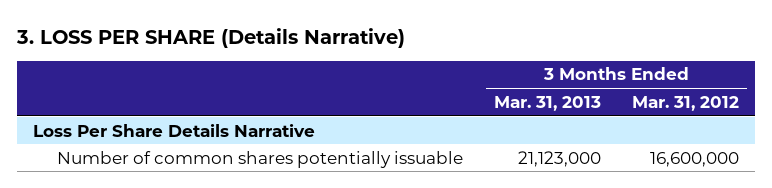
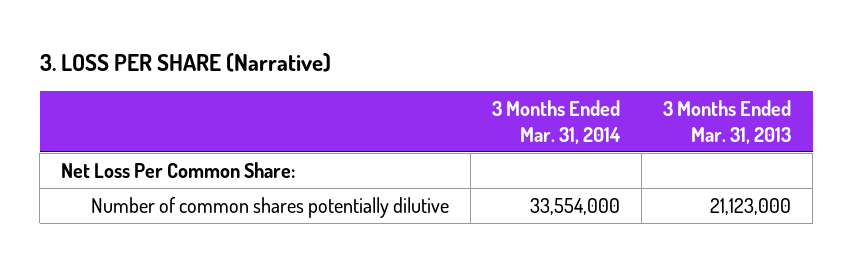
- 3. LOSS PER SHARE (Details Narrative)
+ 3. LOSS PER SHARE (Narrative)
- | 3 Months Ended Mar. 31, 2013 | 3 Months Ended Mar. 31, 2012
+ | 3 Months Ended Mar. 31, 2014 | 3 Months Ended Mar. 31, 2013
- Loss Per Share Details Narrative
- Number of common shares potentially issuable | 21,123,000 | 16,600,000
+ Net Loss Per Common Share:
+ Number of common shares potentially dilutive | 33,554,000 | 21,123,000

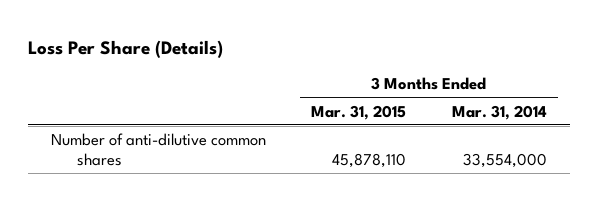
- 3. LOSS PER SHARE (Narrative)
+ Loss Per Share (Details)
- | 3 Months Ended Mar. 31, 2014 | 3 Months Ended Mar. 31, 2013
+ | 3 Months Ended Mar. 31, 2015 | 3 Months Ended Mar. 31, 2014
- Net Loss Per Common Share:
- Number of common shares potentially dilutive | 33,554,000 | 21,123,000
+ Number of anti-dilutive common shares | 45,878,110 | 33,554,000

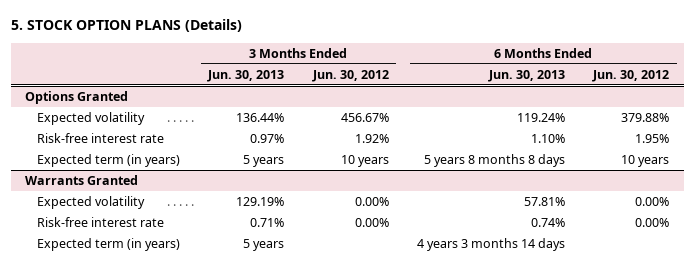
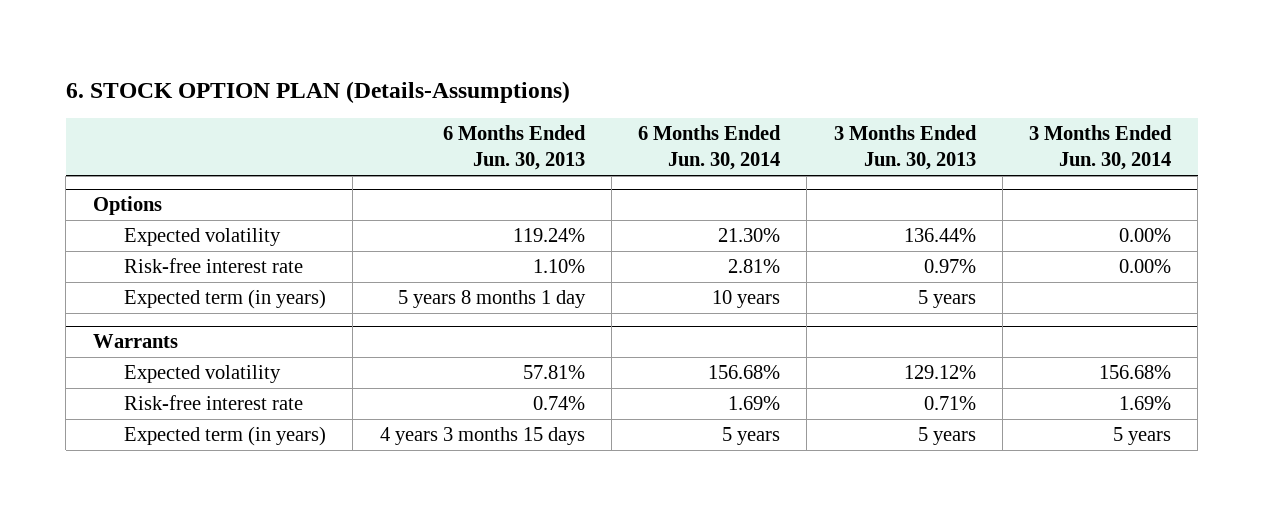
- 5. STOCK OPTION PLANS (Details)
+ 6. STOCK OPTION PLAN (Details-Assumptions)
- | 3 Months Ended Jun. 30, 2013 | 3 Months Ended Jun. 30, 2012 | 6 Months Ended Jun. 30, 2013 | 6 Months Ended Jun. 30, 2012
+ | 6 Months Ended Jun. 30, 2013 | 6 Months Ended Jun. 30, 2014 | 3 Months Ended Jun. 30, 2013 | 3 Months Ended Jun. 30, 2014
- Options Granted
+ Options
- Expected term (in years) | 5 years | 10 years | 5 years 8 months 8 days | 10 years
- Warrants Granted
- Expected volatility | 129.19% | 0.00% | 57.81% | 0.00%
+ Expected term (in years) | 5 years 8 months 1 day | 10 years | 5 years |
+ Warrants
+ Expected volatility | 57.81% | 156.68% | 129.12% | 156.68%
- Expected term (in years) | 5 years | | 4 years 3 months 14 days |
+ Expected term (in years) | 4 years 3 months 15 days | 5 years | 5 years | 5 years

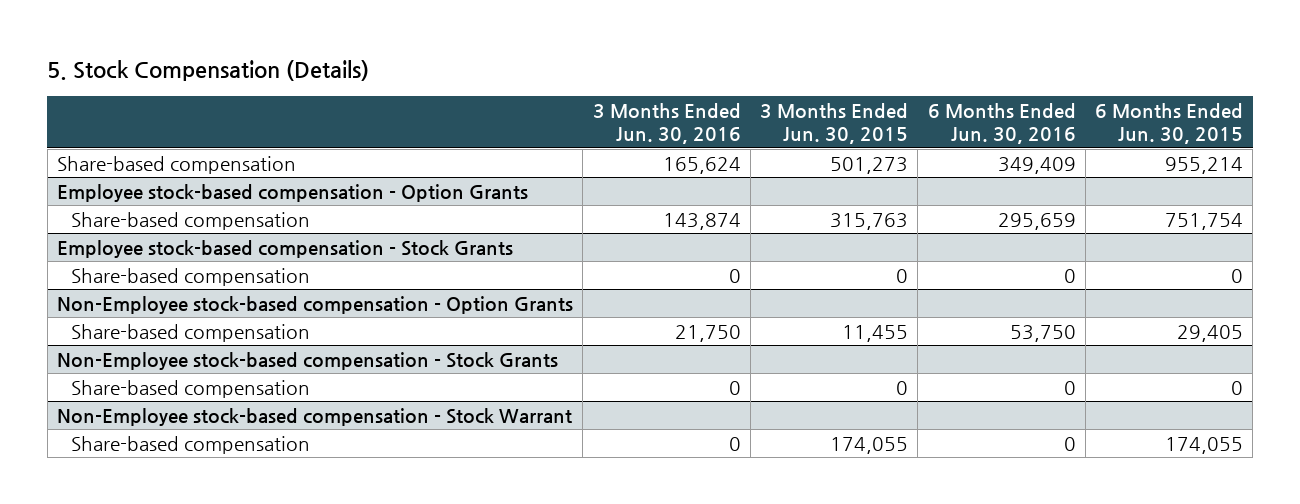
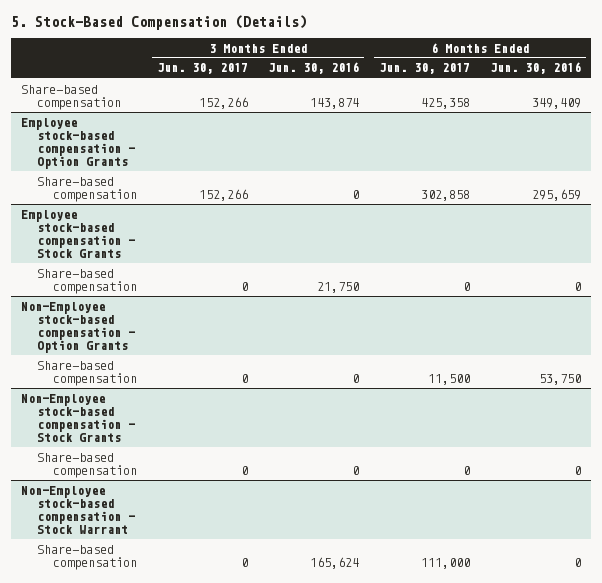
- 5. Stock Compensation (Details)
+ 5. Stock-Based Compensation (Details)
- | 3 Months Ended Jun. 30, 2016 | 3 Months Ended Jun. 30, 2015 | 6 Months Ended Jun. 30, 2016 | 6 Months Ended Jun. 30, 2015
+ | 3 Months Ended Jun. 30, 2017 | 3 Months Ended Jun. 30, 2016 | 6 Months Ended Jun. 30, 2017 | 6 Months Ended Jun. 30, 2016
- Share-based compensation | 165,624 | 501,273 | 349,409 | 955,214
+ Share-based compensation | 152,266 | 143,874 | 425,358 | 349,409
@ Employee stock-based compensation - Option Grants
- Share-based compensation | 143,874 | 315,763 | 295,659 | 751,754
+ Share-based compensation | 152,266 | 0 | 302,858 | 295,659
@ Employee stock-based compensation - Stock Grants
- Share-based compensation | 0 | 0 | 0 | 0
+ Share-based compensation | 0 | 21,750 | 0 | 0
@ Non-Employee stock-based compensation - Option Grants
- Share-based compensation | 21,750 | 11,455 | 53,750 | 29,405
+ Share-based compensation | 0 | 0 | 11,500 | 53,750
@ Non-Employee stock-based compensation - Stock Warrant
- Share-based compensation | 0 | 174,055 | 0 | 174,055
+ Share-based compensation | 0 | 165,624 | 111,000 | 0

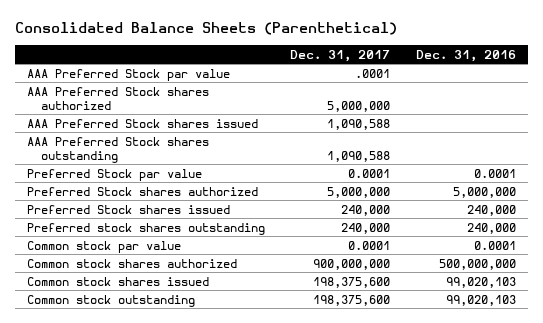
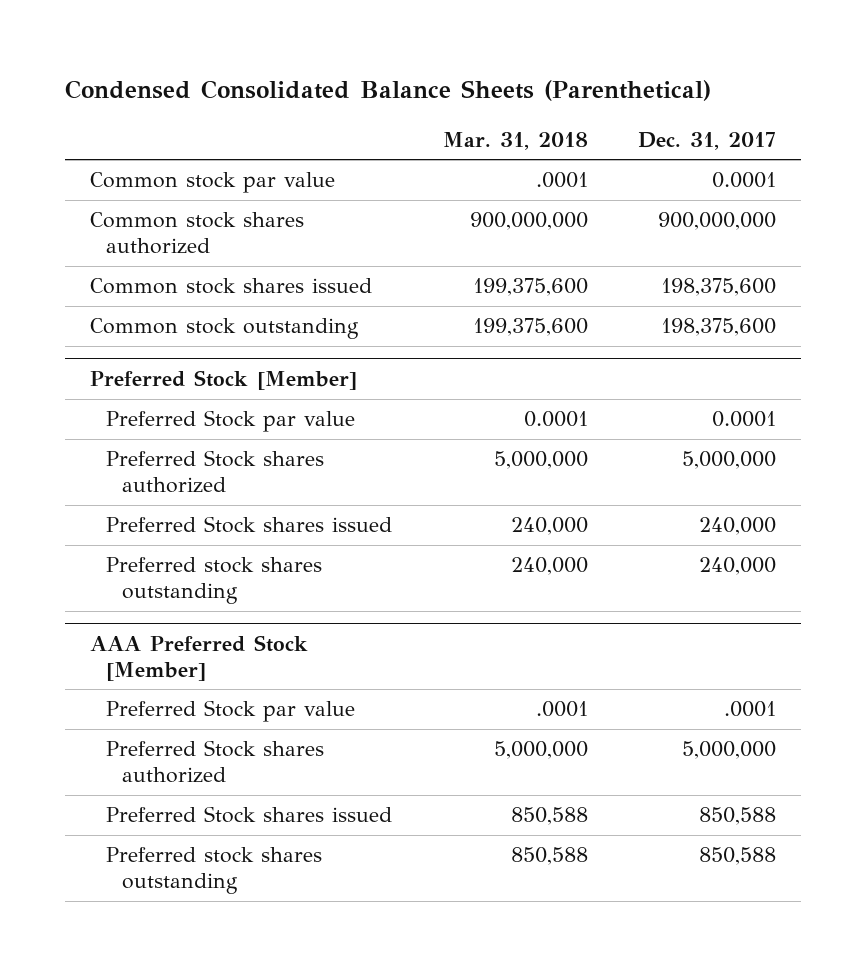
- Consolidated Balance Sheets (Parenthetical)
+ Condensed Consolidated Balance Sheets (Parenthetical)
- | Dec. 31, 2017 | Dec. 31, 2016
+ | Mar. 31, 2018 | Dec. 31, 2017
- AAA Preferred Stock par value | .0001 |
- AAA Preferred Stock shares authorized | 5,000,000 |
- AAA Preferred Stock shares issued | 1,090,588 |
- AAA Preferred Stock shares outstanding | 1,090,588 |
- Preferred Stock par value | 0.0001 | 0.0001
- Preferred Stock shares authorized | 5,000,000 | 5,000,000
- Preferred Stock shares issued | 240,000 | 240,000
- Preferred stock shares outstanding | 240,000 | 240,000
+ Preferred Stock [Member]
+ Preferred Stock par value | 0.0001 | 0.0001
+ Preferred Stock shares authorized | 5,000,000 | 5,000,000
+ Preferred Stock shares issued | 240,000 | 240,000
+ Preferred stock shares outstanding | 240,000 | 240,000
+ AAA Preferred Stock [Member]
+ Preferred Stock par value | .0001 | .0001
+ Preferred Stock shares authorized | 5,000,000 | 5,000,000
+ Preferred Stock shares issued | 850,588 | 850,588
+ Preferred stock shares outstanding | 850,588 | 850,588

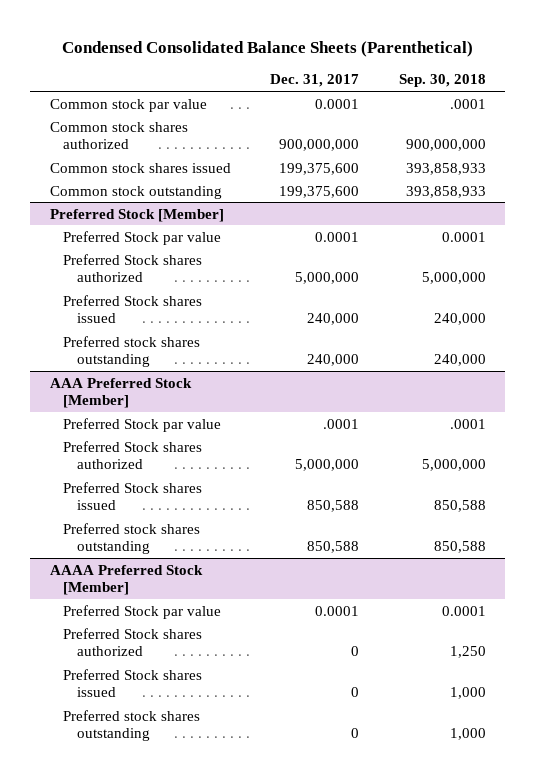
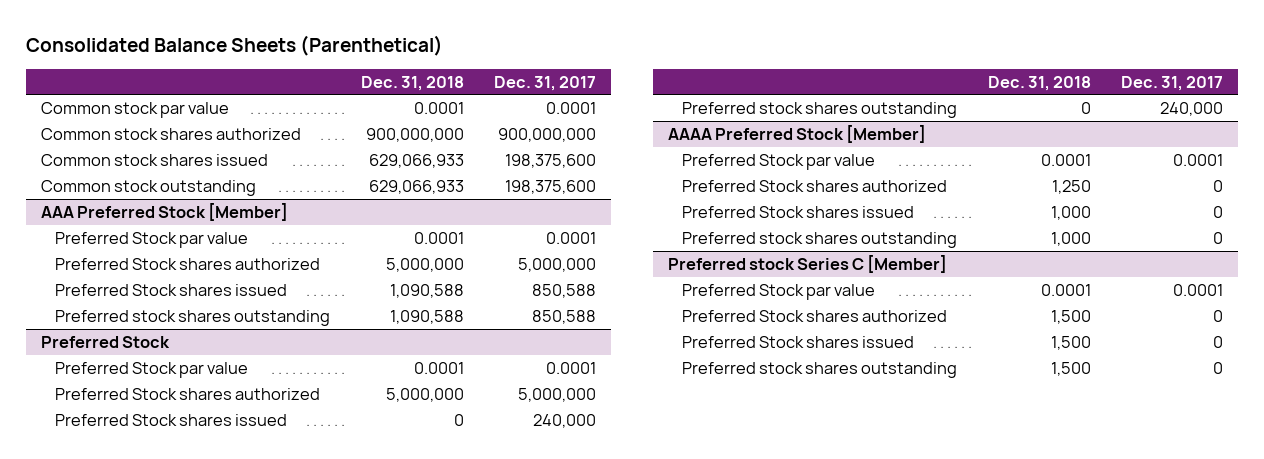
- Condensed Consolidated Balance Sheets (Parenthetical)
+ Consolidated Balance Sheets (Parenthetical)
- | Dec. 31, 2017 | Sep. 30, 2018
+ | Dec. 31, 2018 | Dec. 31, 2017
- Common stock shares issued | 199,375,600 | 393,858,933
- Common stock outstanding | 199,375,600 | 393,858,933
- Preferred Stock [Member]
- Preferred Stock par value | 0.0001 | 0.0001
- Preferred Stock shares authorized | 5,000,000 | 5,000,000
- Preferred Stock shares issued | 240,000 | 240,000
- Preferred stock shares outstanding | 240,000 | 240,000
+ Common stock shares issued | 629,066,933 | 198,375,600
+ Common stock outstanding | 629,066,933 | 198,375,600
@ AAA Preferred Stock [Member]
- Preferred Stock par value | .0001 | .0001
+ Preferred Stock par value | 0.0001 | 0.0001
+ Preferred Stock
+ Preferred Stock par value | 0.0001 | 0.0001
+ Preferred Stock shares authorized | 5,000,000 | 5,000,000
+ Preferred Stock shares issued | 0 | 240,000
+ Preferred stock shares outstanding | 0 | 240,000
+ Preferred stock Series C [Member]
+ Preferred Stock par value | 0.0001 | 0.0001
+ Preferred Stock shares authorized | 1,500 | 0
+ Preferred Stock shares issued | 1,500 | 0
+ Preferred stock shares outstanding | 1,500 | 0

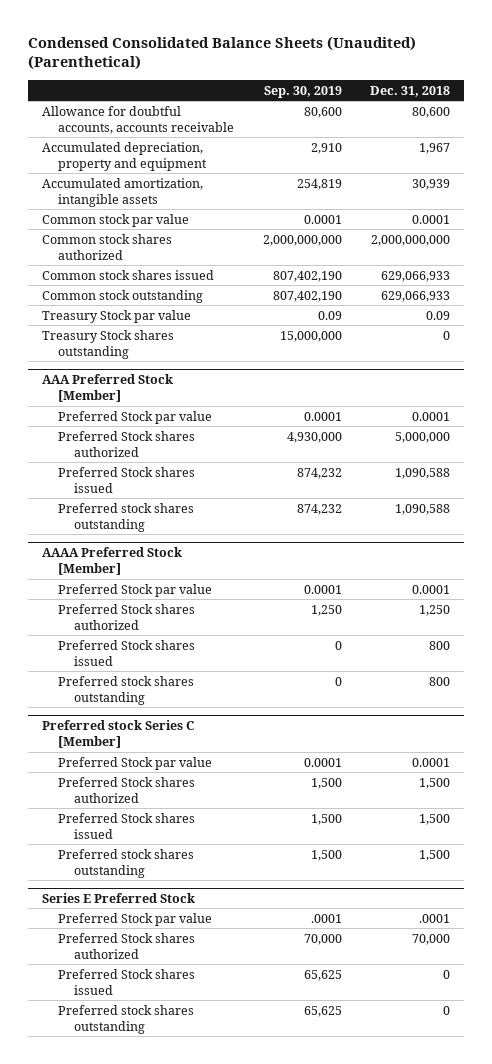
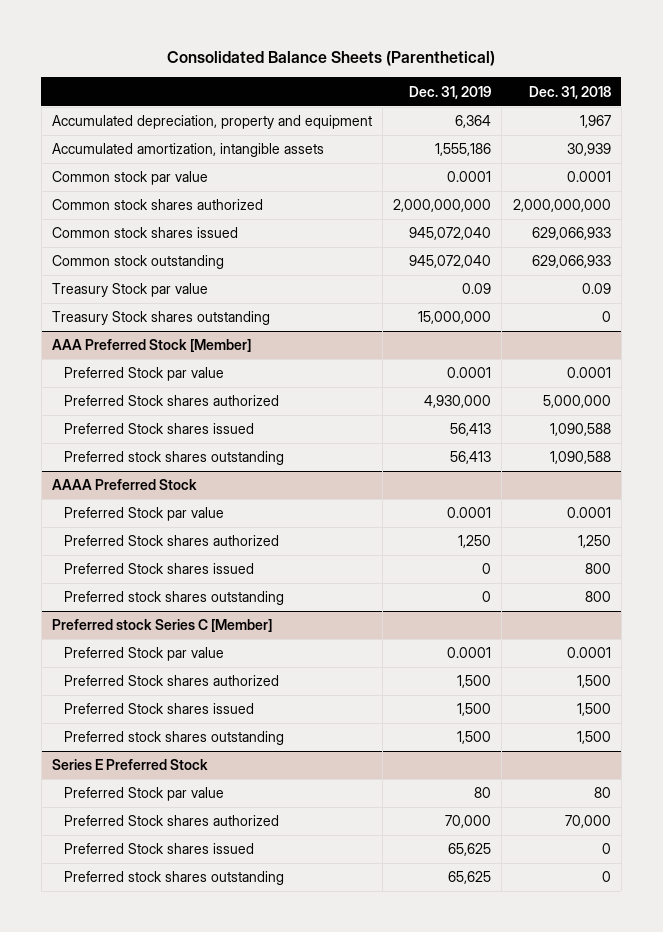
- Condensed Consolidated Balance Sheets (Unaudited) (Parenthetical)
+ Consolidated Balance Sheets (Parenthetical)
- | Sep. 30, 2019 | Dec. 31, 2018
+ | Dec. 31, 2019 | Dec. 31, 2018
- Allowance for doubtful accounts, accounts receivable | 80,600 | 80,600
- AAAA Preferred Stock [Member]
+ AAAA Preferred Stock
@ Series E Preferred Stock
- Preferred Stock par value | .0001 | .0001
+ Preferred Stock par value | 80 | 80

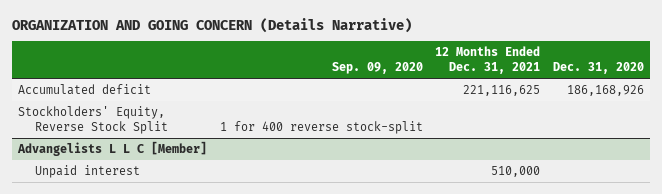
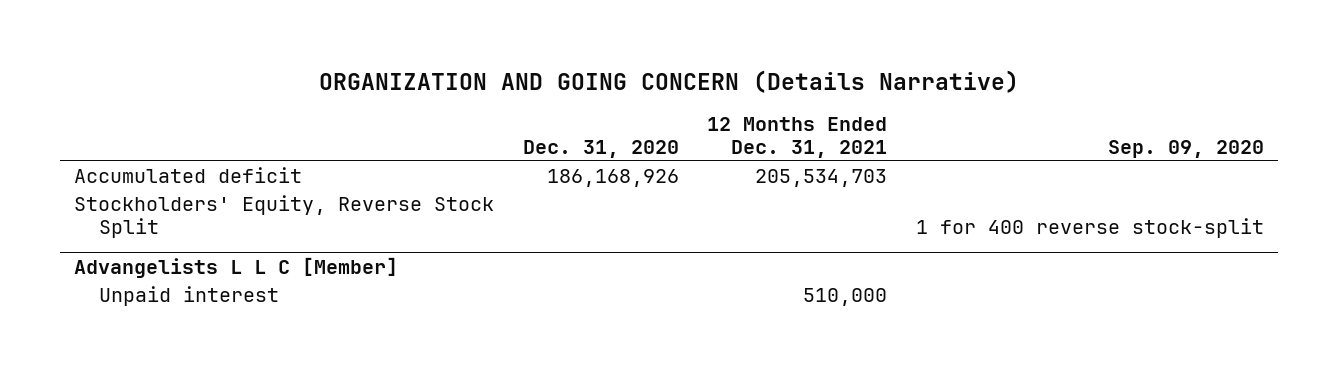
- | Sep. 09, 2020 | 12 Months Ended Dec. 31, 2021 | Dec. 31, 2020
+ | Dec. 31, 2020 | 12 Months Ended Dec. 31, 2021 | Sep. 09, 2020
- Accumulated deficit | | 221,116,625 | 186,168,926
+ Accumulated deficit | 186,168,926 | 205,534,703 |

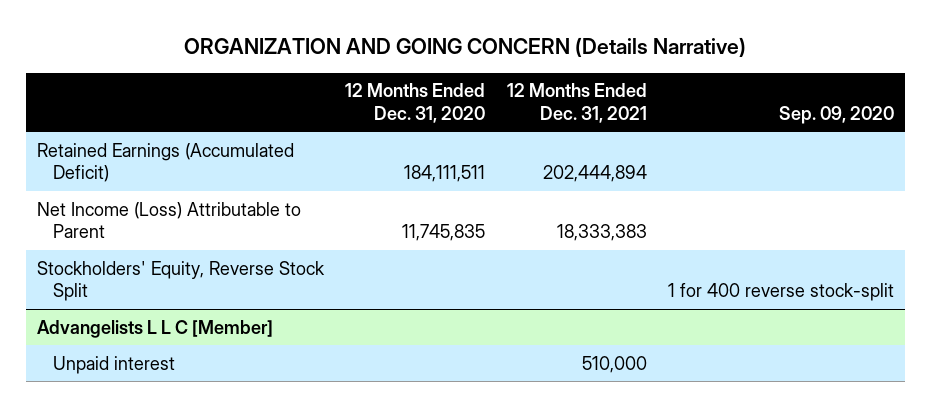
- | Dec. 31, 2020 | 12 Months Ended Dec. 31, 2021 | Sep. 09, 2020
+ | 12 Months Ended Dec. 31, 2020 | 12 Months Ended Dec. 31, 2021 | Sep. 09, 2020
- Accumulated deficit | 186,168,926 | 205,534,703 |
+ Retained Earnings (Accumulated Deficit) | 184,111,511 | 202,444,894 |
+ Net Income (Loss) Attributable to Parent | 11,745,835 | 18,333,383 |

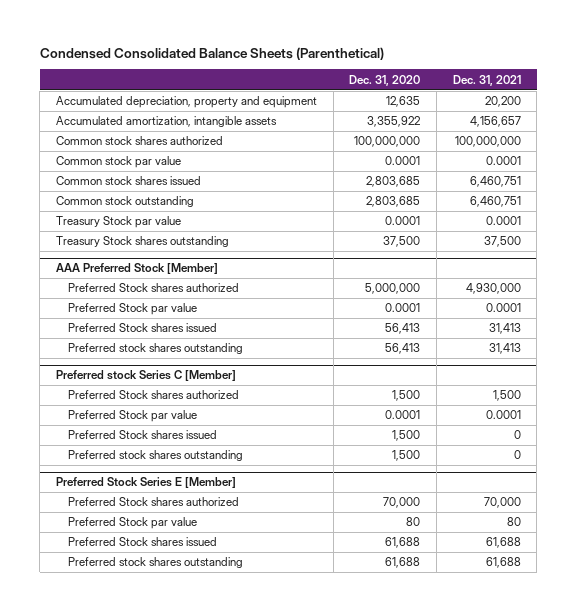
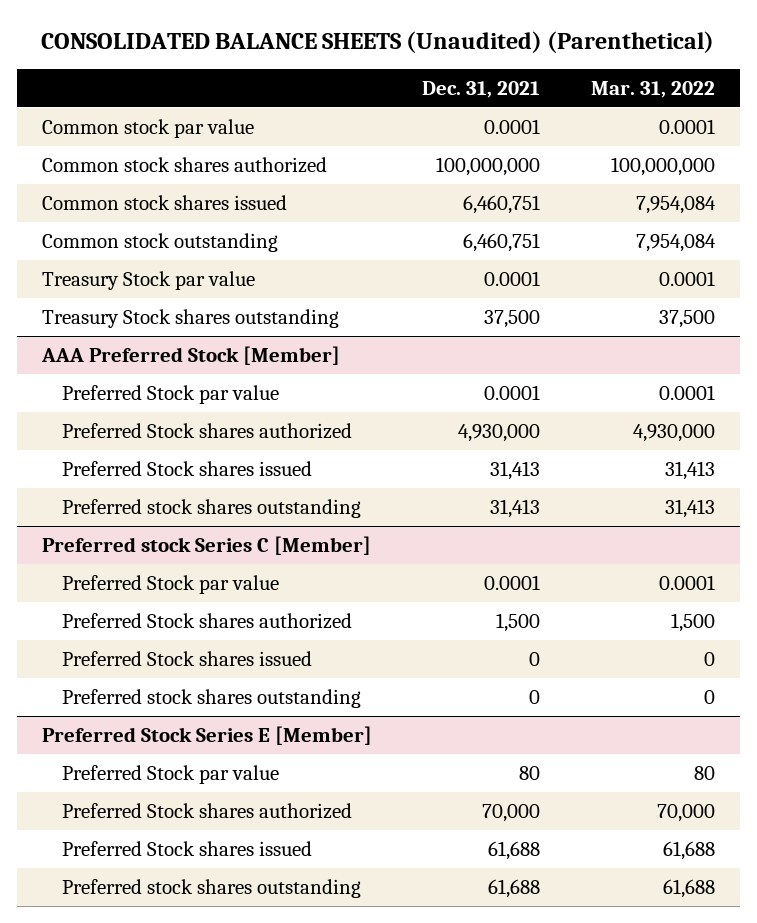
- Condensed Consolidated Balance Sheets (Parenthetical)
+ CONSOLIDATED BALANCE SHEETS (Unaudited) (Parenthetical)
- | Dec. 31, 2020 | Dec. 31, 2021
+ | Dec. 31, 2021 | Mar. 31, 2022
- Accumulated depreciation, property and equipment | 12,635 | 20,200
- Accumulated amortization, intangible assets | 3,355,922 | 4,156,657
moved down: Common stock shares authorized | 100,000,000 | 100,000,000
@ AAA Preferred Stock [Member]
moved down: Preferred Stock shares authorized | 4,930,000 | 4,930,000
@ Preferred stock Series C [Member]
moved down: Preferred Stock shares authorized | 1,500 | 1,500
@ Preferred Stock Series E [Member]
moved down: Preferred Stock shares authorized | 70,000 | 70,000

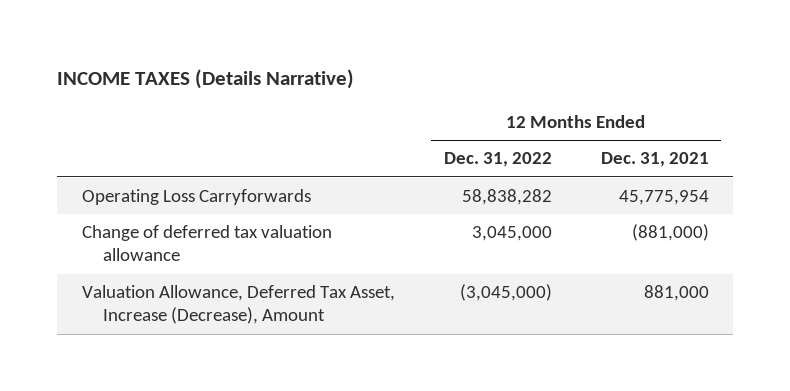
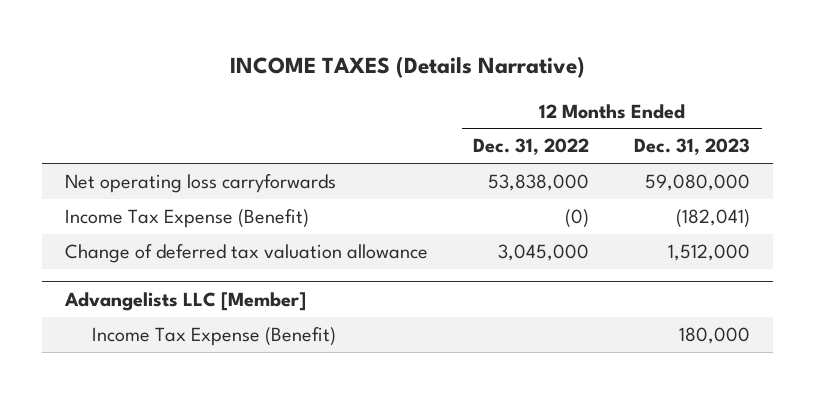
- | 12 Months Ended Dec. 31, 2022 | 12 Months Ended Dec. 31, 2021
+ | 12 Months Ended Dec. 31, 2022 | 12 Months Ended Dec. 31, 2023
- Operating Loss Carryforwards | 58,838,282 | 45,775,954
+ Net operating loss carryforwards | 53,838,000 | 59,080,000
+ Income Tax Expense (Benefit) | (0) | (182,041)
- Valuation Allowance, Deferred Tax Asset, Increase (Decrease), Amount | (3,045,000) | 881,000
+ Advangelists LLC [Member]
+ Income Tax Expense (Benefit) | | 180,000

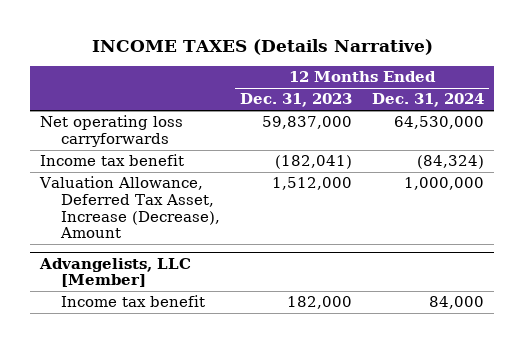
- | 12 Months Ended Dec. 31, 2022 | 12 Months Ended Dec. 31, 2023
+ | 12 Months Ended Dec. 31, 2023 | 12 Months Ended Dec. 31, 2024
- Net operating loss carryforwards | 53,838,000 | 59,080,000
- Income Tax Expense (Benefit) | (0) | (182,041)
- Change of deferred tax valuation allowance | 3,045,000 | 1,512,000
- Advangelists LLC [Member]
- Income Tax Expense (Benefit) | | 180,000
+ Net operating loss carryforwards | 59,837,000 | 64,530,000
+ Income tax benefit | (182,041) | (84,324)
+ Valuation Allowance, Deferred Tax Asset, Increase (Decrease), Amount | 1,512,000 | 1,000,000
+ Advangelists, LLC [Member]
+ Income tax benefit | 182,000 | 84,000

